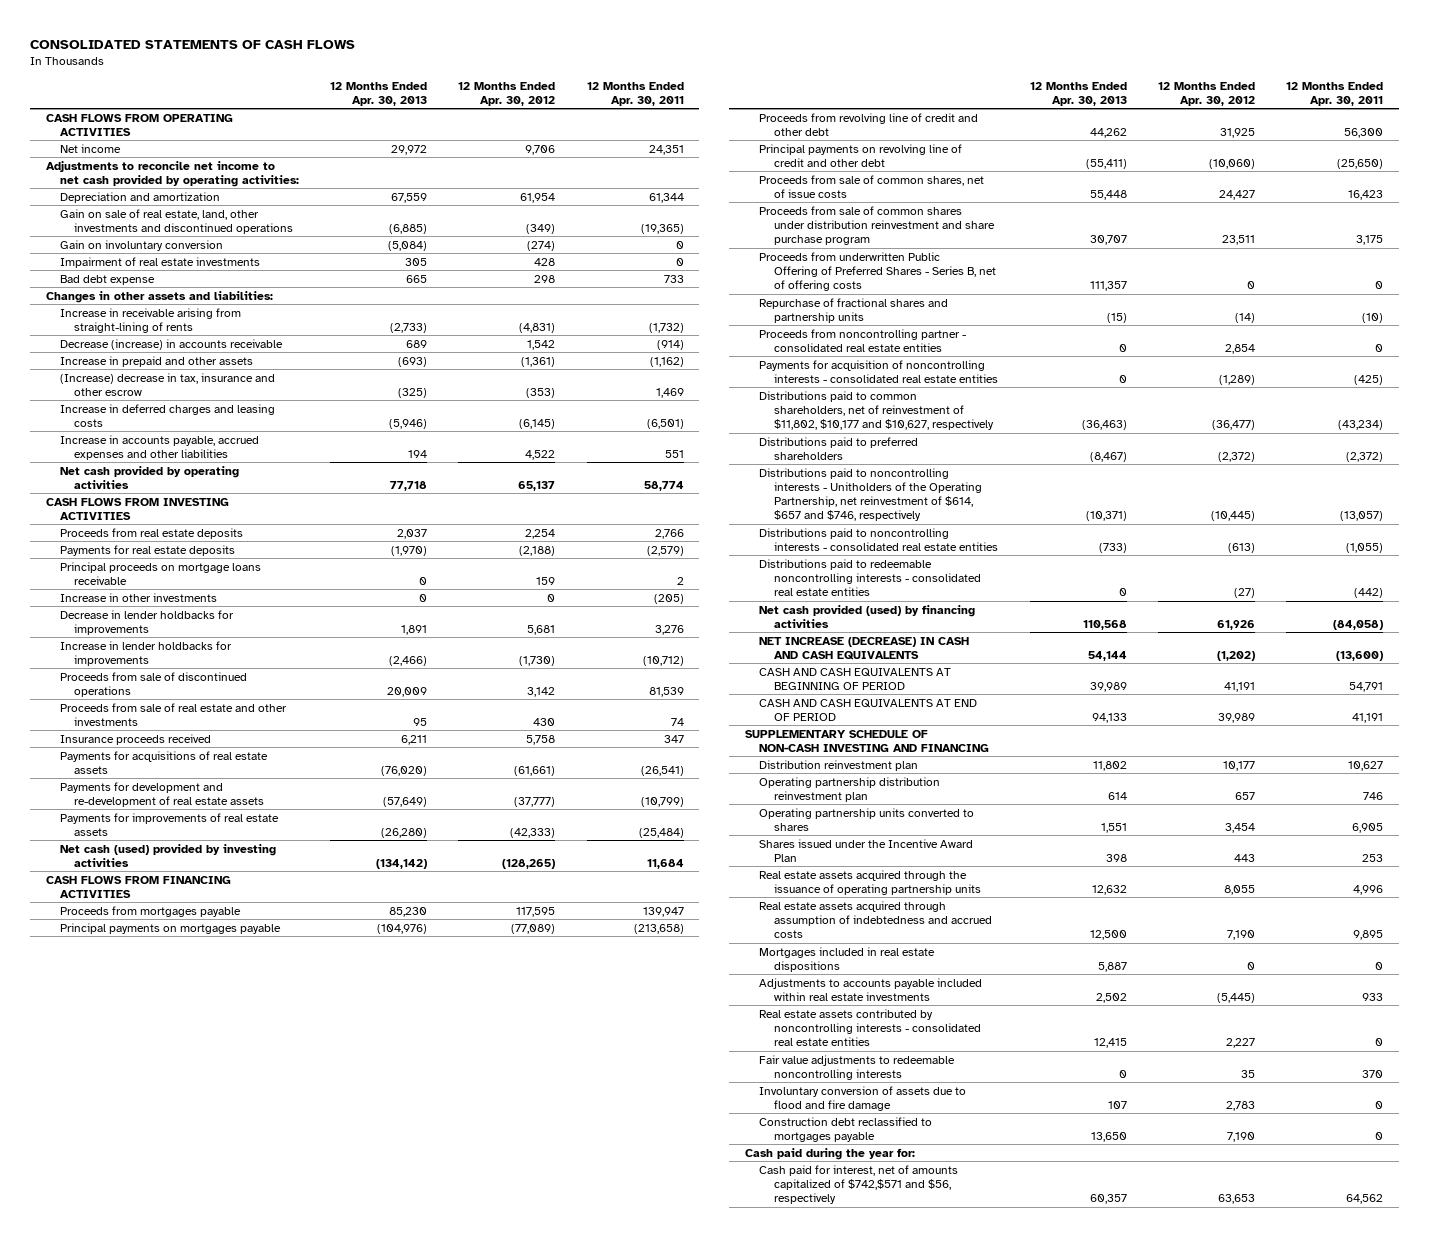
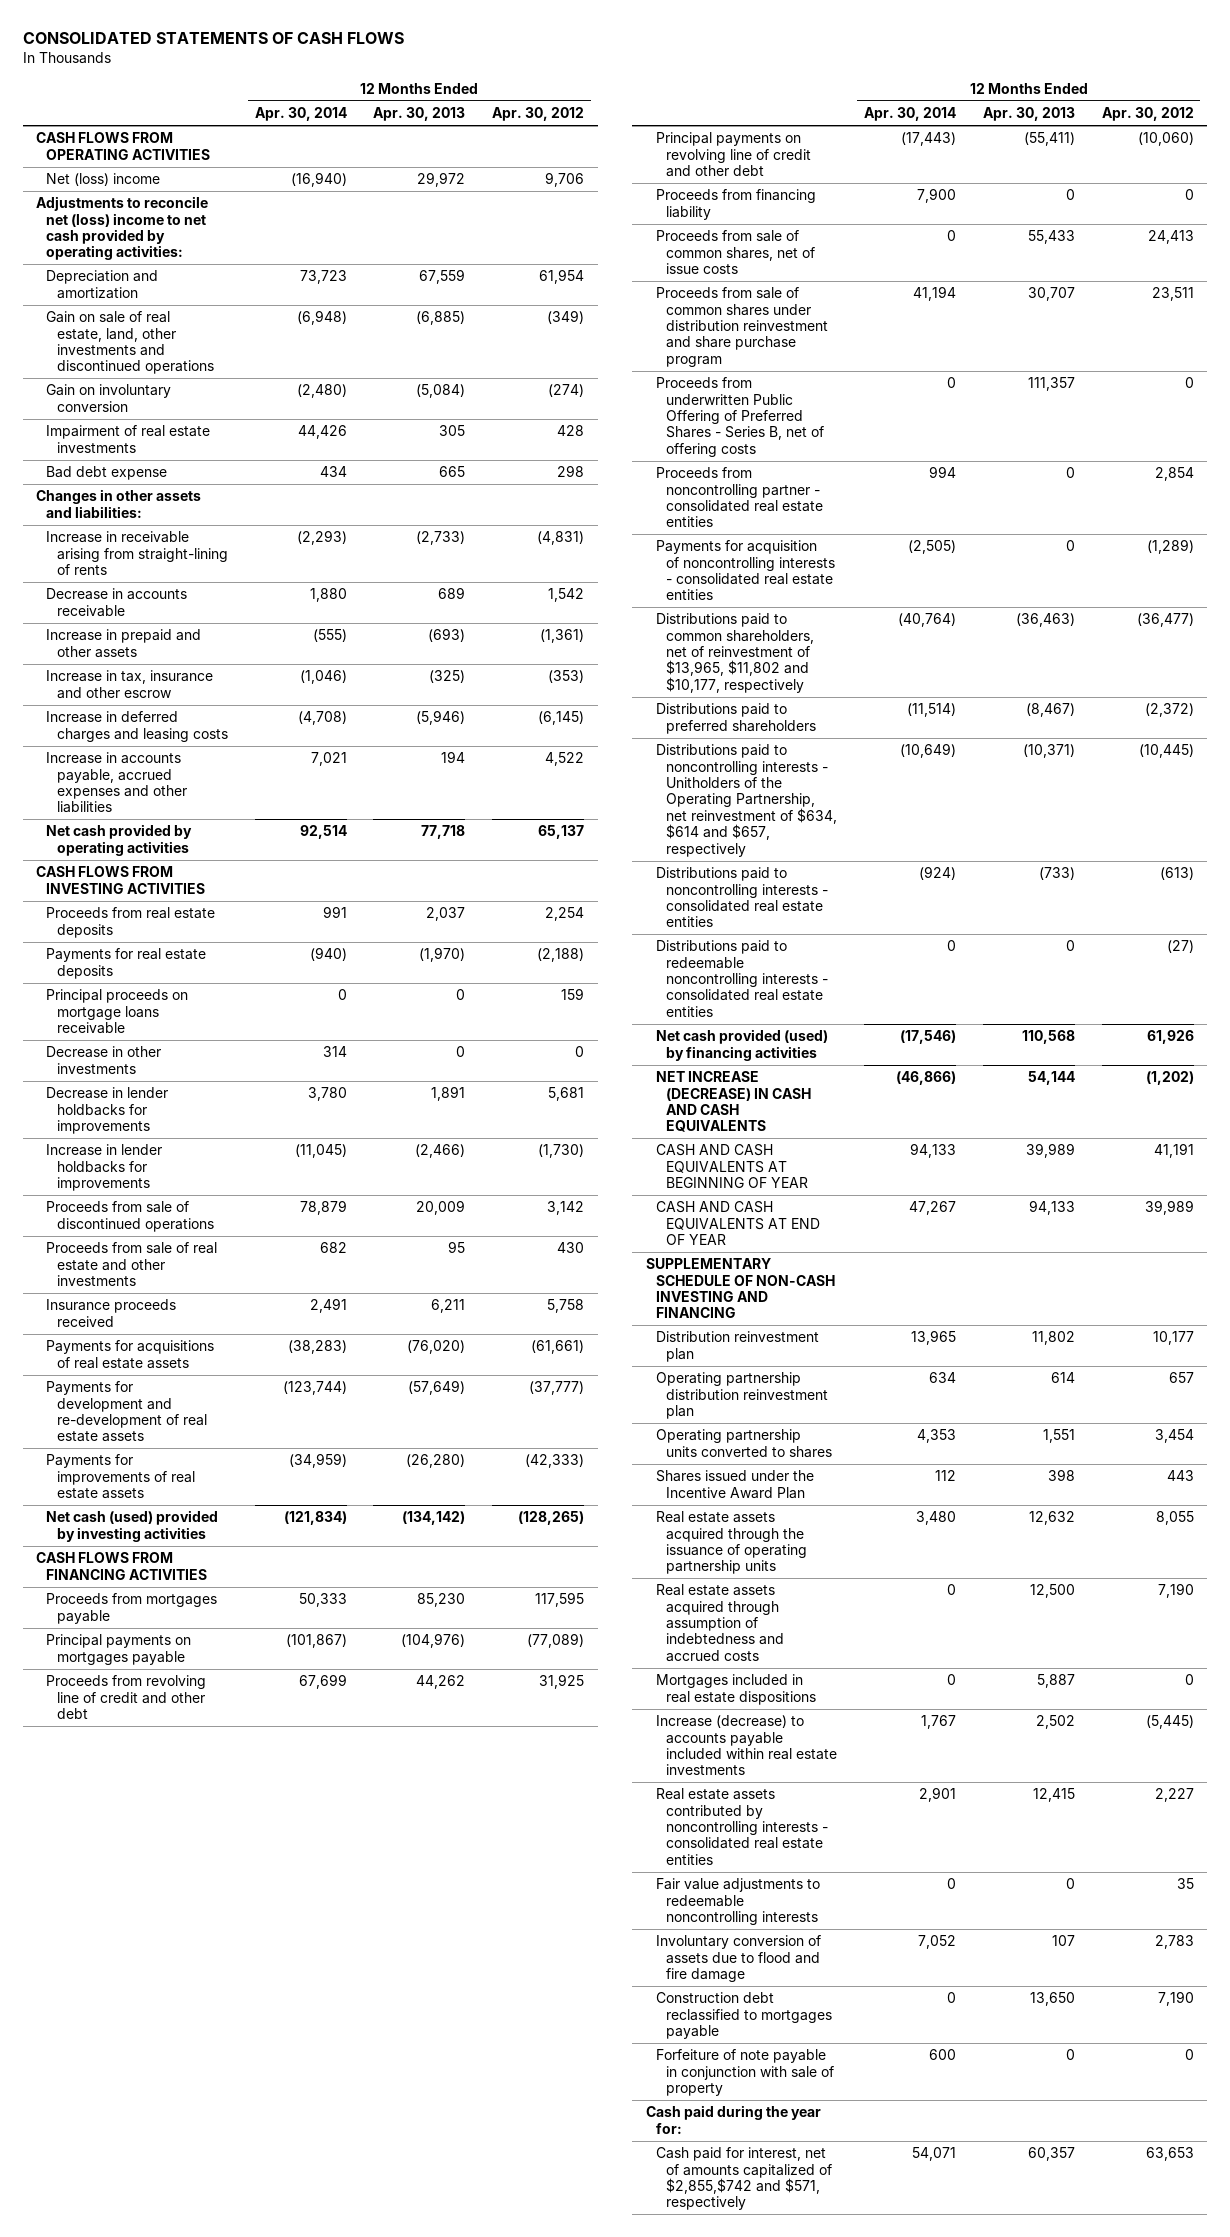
- | 12 Months Ended Apr. 30, 2013 | 12 Months Ended Apr. 30, 2012 | 12 Months Ended Apr. 30, 2011
+ | 12 Months Ended Apr. 30, 2014 | 12 Months Ended Apr. 30, 2013 | 12 Months Ended Apr. 30, 2012
- Net income | 29,972 | 9,706 | 24,351
- Adjustments to reconcile net income to net cash provided by operating activities:
+ Net (loss) income | (16,940) | 29,972 | 9,706
+ Adjustments to reconcile net (loss) income to net cash provided by operating activities:
- Decrease (increase) in accounts receivable | 689 | 1,542 | (914)
+ Decrease in accounts receivable | 1,880 | 689 | 1,542
- (Increase) decrease in tax, insurance and other escrow | (325) | (353) | 1,469
+ Increase in tax, insurance and other escrow | (1,046) | (325) | (353)
- Increase in other investments | 0 | 0 | (205)
+ Decrease in other investments | 314 | 0 | 0
- Proceeds from sale of common shares, net of issue costs | 55,448 | 24,427 | 16,423
+ Proceeds from financing liability | 7,900 | 0 | 0
+ Proceeds from sale of common shares, net of issue costs | 0 | 55,433 | 24,413
- Repurchase of fractional shares and partnership units | (15) | (14) | (10)
- Distributions paid to common shareholders, net of reinvestment of $11,802, $10,177 and $10,627, respectively | (36,463) | (36,477) | (43,234)
+ Distributions paid to common shareholders, net of reinvestment of $13,965, $11,802 and $10,177, respectively | (40,764) | (36,463) | (36,477)
- Distributions paid to noncontrolling interests - Unitholders of the Operating Partnership, net reinvestment of $614, $657 and $746, respectively | (10,371) | (10,445) | (13,057)
+ Distributions paid to noncontrolling interests - Unitholders of the Operating Partnership, net reinvestment of $634, $614 and $657, respectively | (10,649) | (10,371) | (10,445)
- CASH AND CASH EQUIVALENTS AT BEGINNING OF PERIOD | 39,989 | 41,191 | 54,791
- CASH AND CASH EQUIVALENTS AT END OF PERIOD | 94,133 | 39,989 | 41,191
+ CASH AND CASH EQUIVALENTS AT BEGINNING OF YEAR | 94,133 | 39,989 | 41,191
+ CASH AND CASH EQUIVALENTS AT END OF YEAR | 47,267 | 94,133 | 39,989
- Adjustments to accounts payable included within real estate investments | 2,502 | (5,445) | 933
+ Increase (decrease) to accounts payable included within real estate investments | 1,767 | 2,502 | (5,445)
+ Forfeiture of note payable in conjunction with sale of property | 600 | 0 | 0
- Cash paid for interest, net of amounts capitalized of $742,$571 and $56, respectively | 60,357 | 63,653 | 64,562
+ Cash paid for interest, net of amounts capitalized of $2,855,$742 and $571, respectively | 54,071 | 60,357 | 63,653

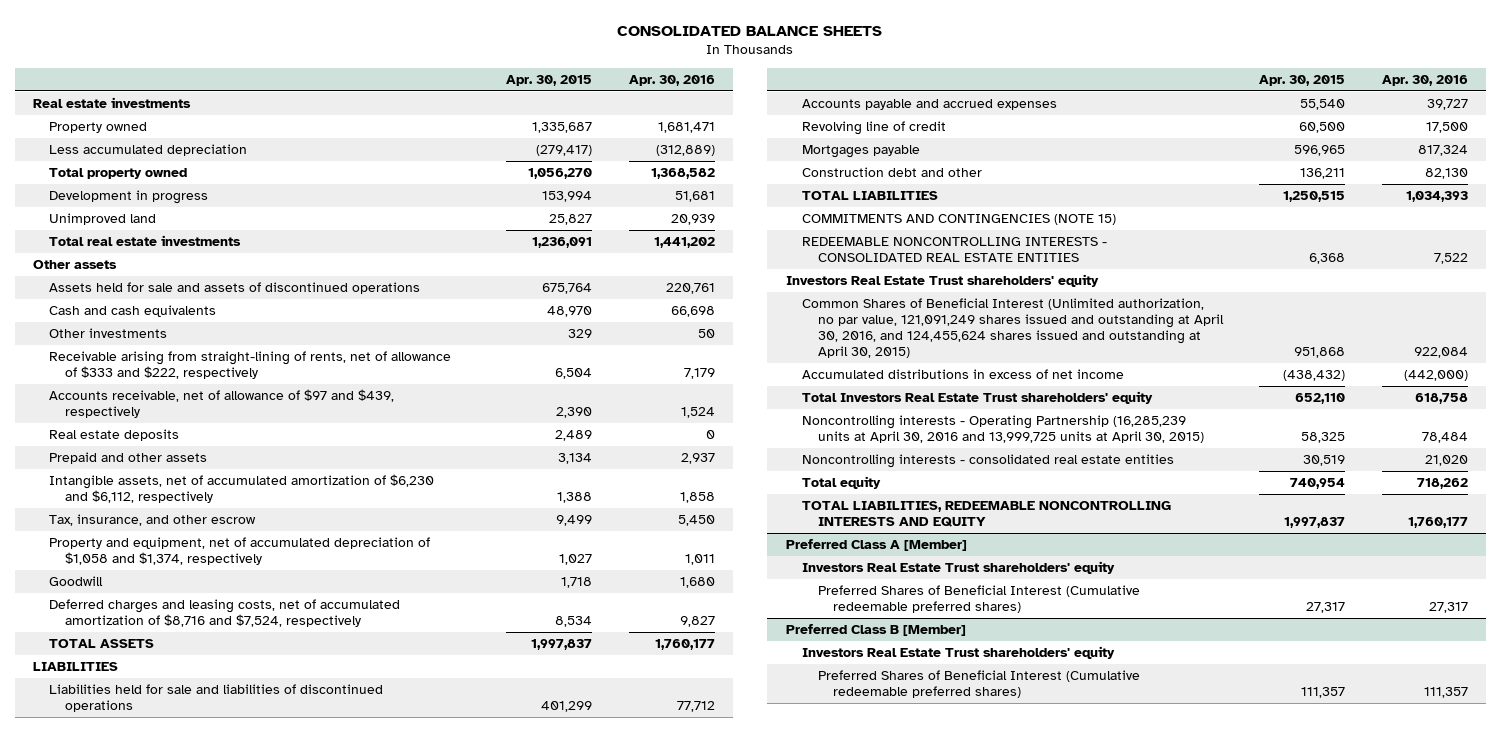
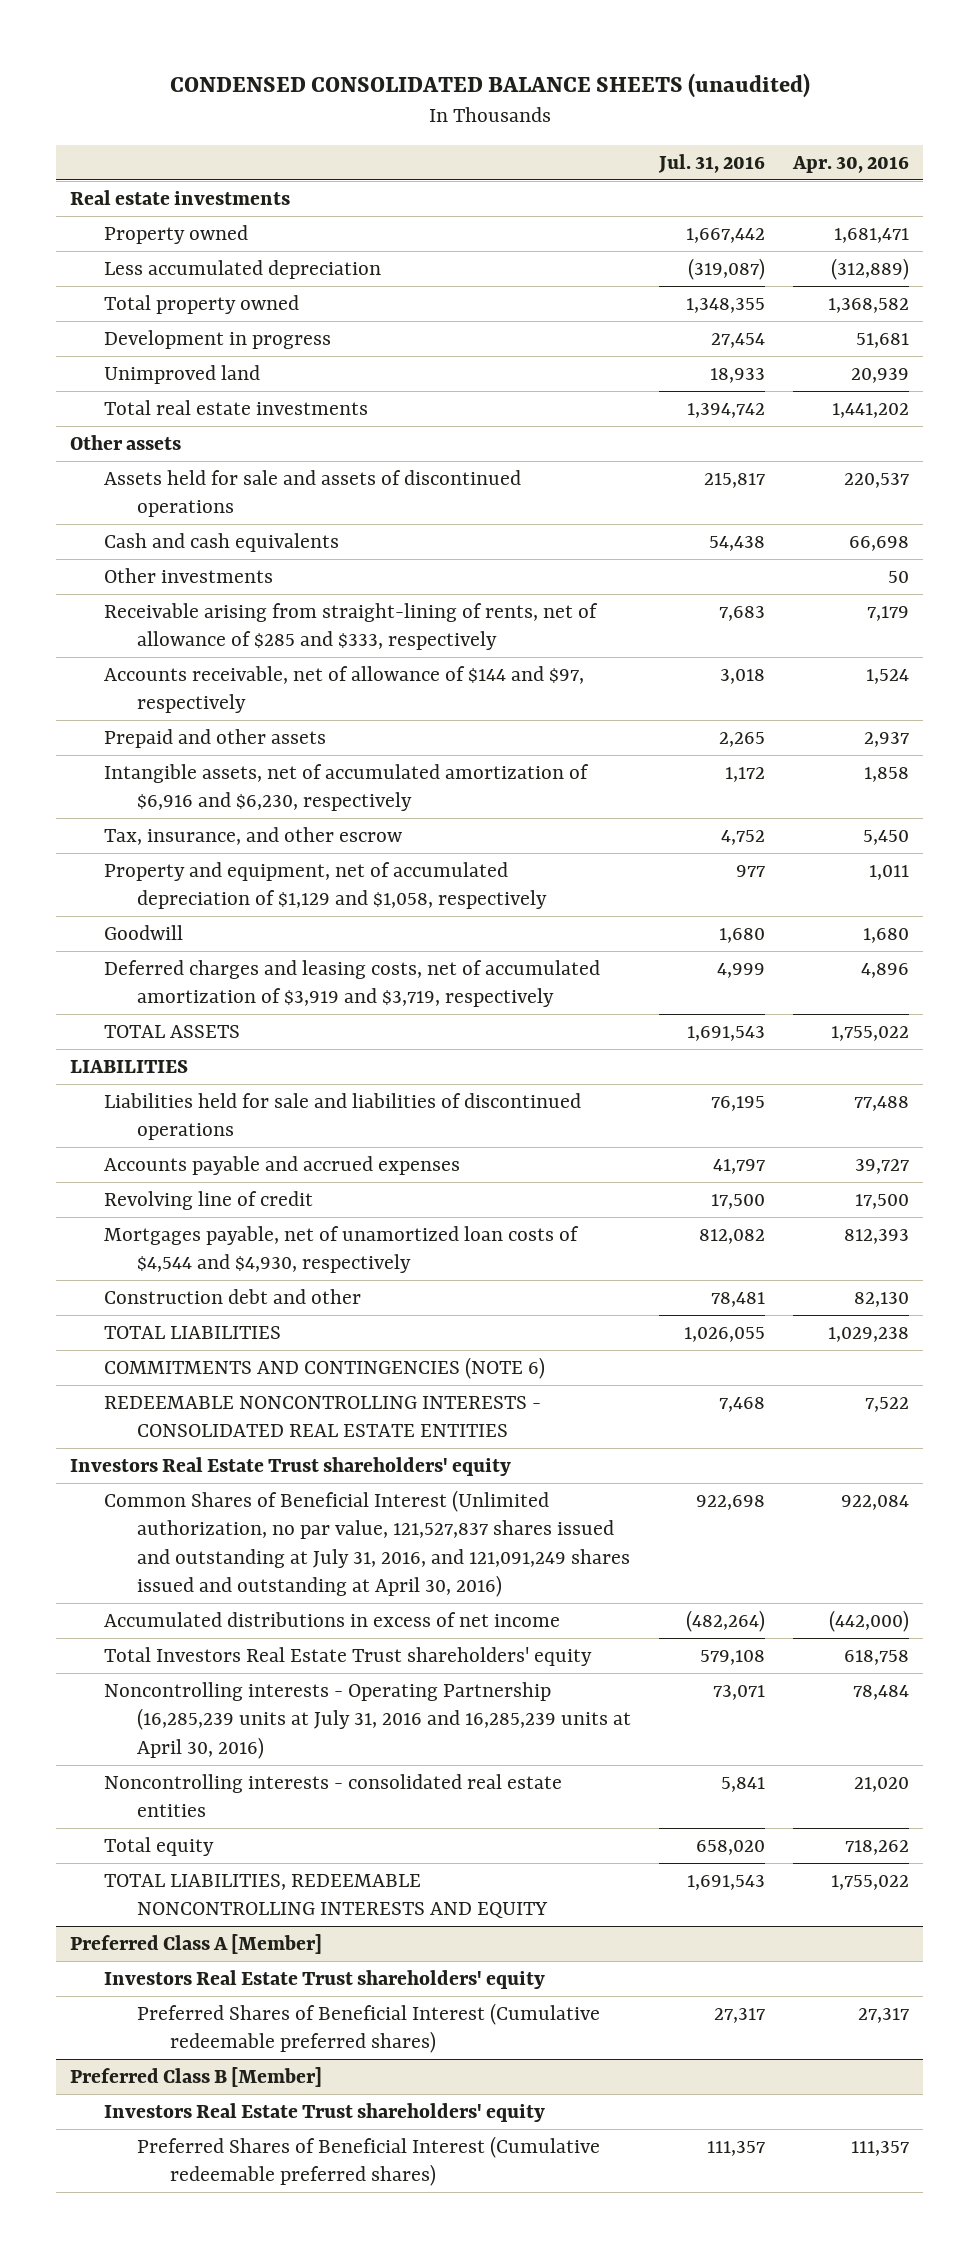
- CONSOLIDATED BALANCE SHEETS
+ CONDENSED CONSOLIDATED BALANCE SHEETS (unaudited)
- | Apr. 30, 2015 | Apr. 30, 2016
+ | Jul. 31, 2016 | Apr. 30, 2016
- Assets held for sale and assets of discontinued operations | 675,764 | 220,761
+ Assets held for sale and assets of discontinued operations | 215,817 | 220,537
- Receivable arising from straight-lining of rents, net of allowance of $333 and $222, respectively | 6,504 | 7,179
- Accounts receivable, net of allowance of $97 and $439, respectively | 2,390 | 1,524
- Real estate deposits | 2,489 | 0
+ Receivable arising from straight-lining of rents, net of allowance of $285 and $333, respectively | 7,683 | 7,179
+ Accounts receivable, net of allowance of $144 and $97, respectively | 3,018 | 1,524
- Intangible assets, net of accumulated amortization of $6,230 and $6,112, respectively | 1,388 | 1,858
+ Intangible assets, net of accumulated amortization of $6,916 and $6,230, respectively | 1,172 | 1,858
- Property and equipment, net of accumulated depreciation of $1,058 and $1,374, respectively | 1,027 | 1,011
+ Property and equipment, net of accumulated depreciation of $1,129 and $1,058, respectively | 977 | 1,011
- Deferred charges and leasing costs, net of accumulated amortization of $8,716 and $7,524, respectively | 8,534 | 9,827
- TOTAL ASSETS | 1,997,837 | 1,760,177
+ Deferred charges and leasing costs, net of accumulated amortization of $3,919 and $3,719, respectively | 4,999 | 4,896
+ TOTAL ASSETS | 1,691,543 | 1,755,022
- Liabilities held for sale and liabilities of discontinued operations | 401,299 | 77,712
+ Liabilities held for sale and liabilities of discontinued operations | 76,195 | 77,488
- Mortgages payable | 596,965 | 817,324
+ Mortgages payable, net of unamortized loan costs of $4,544 and $4,930, respectively | 812,082 | 812,393
- TOTAL LIABILITIES | 1,250,515 | 1,034,393
- COMMITMENTS AND CONTINGENCIES (NOTE 15)
+ TOTAL LIABILITIES | 1,026,055 | 1,029,238
+ COMMITMENTS AND CONTINGENCIES (NOTE 6)
- Common Shares of Beneficial Interest (Unlimited authorization, no par value, 121,091,249 shares issued and outstanding at April 30, 2016, and 124,455,624 shares issued and outstanding at April 30, 2015) | 951,868 | 922,084
+ Common Shares of Beneficial Interest (Unlimited authorization, no par value, 121,527,837 shares issued and outstanding at July 31, 2016, and 121,091,249 shares issued and outstanding at April 30, 2016) | 922,698 | 922,084
- Noncontrolling interests - Operating Partnership (16,285,239 units at April 30, 2016 and 13,999,725 units at April 30, 2015) | 58,325 | 78,484
+ Noncontrolling interests - Operating Partnership (16,285,239 units at July 31, 2016 and 16,285,239 units at April 30, 2016) | 73,071 | 78,484
- TOTAL LIABILITIES, REDEEMABLE NONCONTROLLING INTERESTS AND EQUITY | 1,997,837 | 1,760,177
+ TOTAL LIABILITIES, REDEEMABLE NONCONTROLLING INTERESTS AND EQUITY | 1,691,543 | 1,755,022

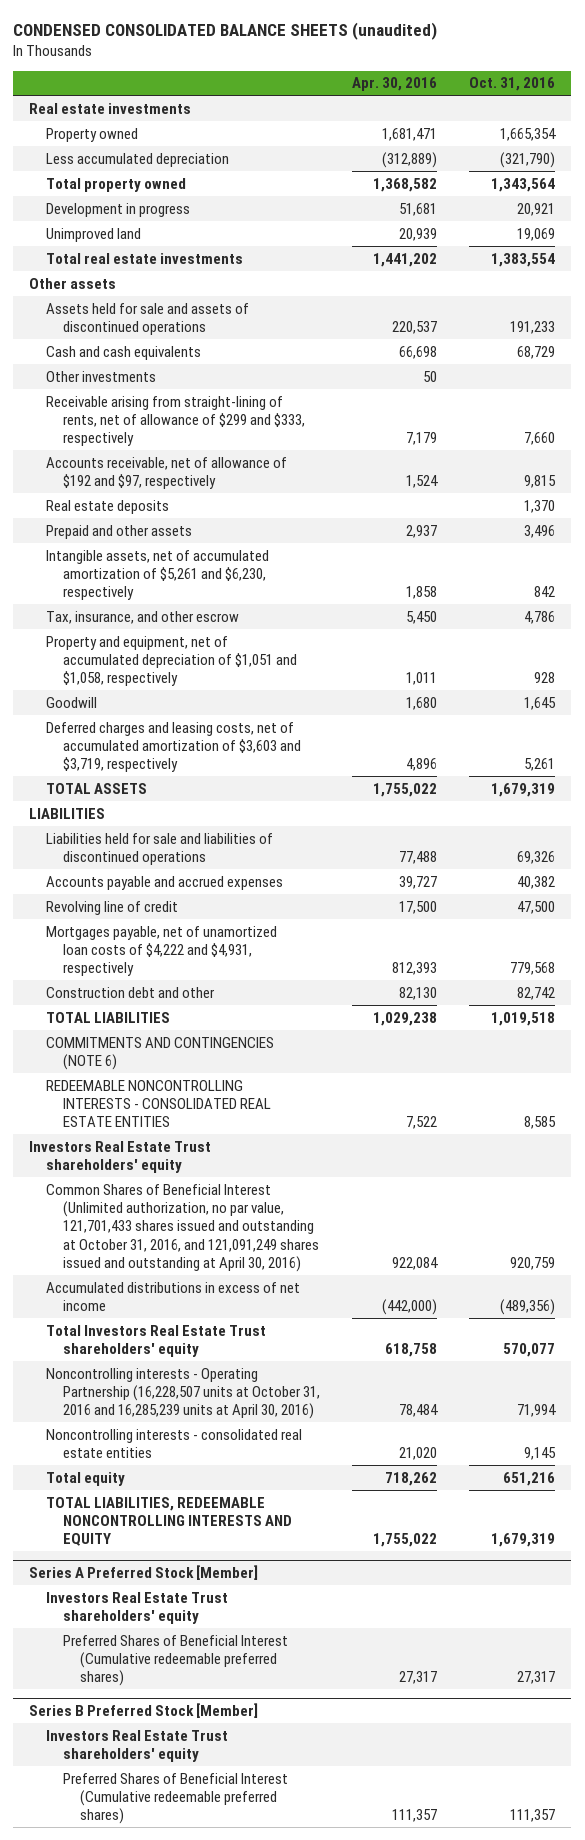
- | Jul. 31, 2016 | Apr. 30, 2016
+ | Apr. 30, 2016 | Oct. 31, 2016
- Receivable arising from straight-lining of rents, net of allowance of $285 and $333, respectively | 7,683 | 7,179
- Accounts receivable, net of allowance of $144 and $97, respectively | 3,018 | 1,524
+ Receivable arising from straight-lining of rents, net of allowance of $299 and $333, respectively | 7,179 | 7,660
+ Accounts receivable, net of allowance of $192 and $97, respectively | 1,524 | 9,815
+ Real estate deposits | | 1,370
- Intangible assets, net of accumulated amortization of $6,916 and $6,230, respectively | 1,172 | 1,858
+ Intangible assets, net of accumulated amortization of $5,261 and $6,230, respectively | 1,858 | 842
- Property and equipment, net of accumulated depreciation of $1,129 and $1,058, respectively | 977 | 1,011
+ Property and equipment, net of accumulated depreciation of $1,051 and $1,058, respectively | 1,011 | 928
- Deferred charges and leasing costs, net of accumulated amortization of $3,919 and $3,719, respectively | 4,999 | 4,896
+ Deferred charges and leasing costs, net of accumulated amortization of $3,603 and $3,719, respectively | 4,896 | 5,261
- Mortgages payable, net of unamortized loan costs of $4,544 and $4,930, respectively | 812,082 | 812,393
+ Mortgages payable, net of unamortized loan costs of $4,222 and $4,931, respectively | 812,393 | 779,568
- Common Shares of Beneficial Interest (Unlimited authorization, no par value, 121,527,837 shares issued and outstanding at July 31, 2016, and 121,091,249 shares issued and outstanding at April 30, 2016) | 922,698 | 922,084
+ Common Shares of Beneficial Interest (Unlimited authorization, no par value, 121,701,433 shares issued and outstanding at October 31, 2016, and 121,091,249 shares issued and outstanding at April 30, 2016) | 922,084 | 920,759
- Noncontrolling interests - Operating Partnership (16,285,239 units at July 31, 2016 and 16,285,239 units at April 30, 2016) | 73,071 | 78,484
+ Noncontrolling interests - Operating Partnership (16,228,507 units at October 31, 2016 and 16,285,239 units at April 30, 2016) | 78,484 | 71,994
- Preferred Class A [Member]
+ Series A Preferred Stock [Member]
- Preferred Class B [Member]
+ Series B Preferred Stock [Member]

